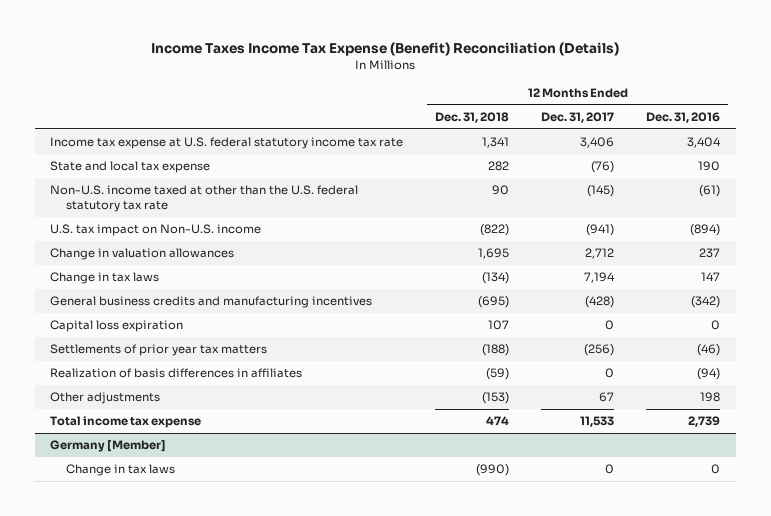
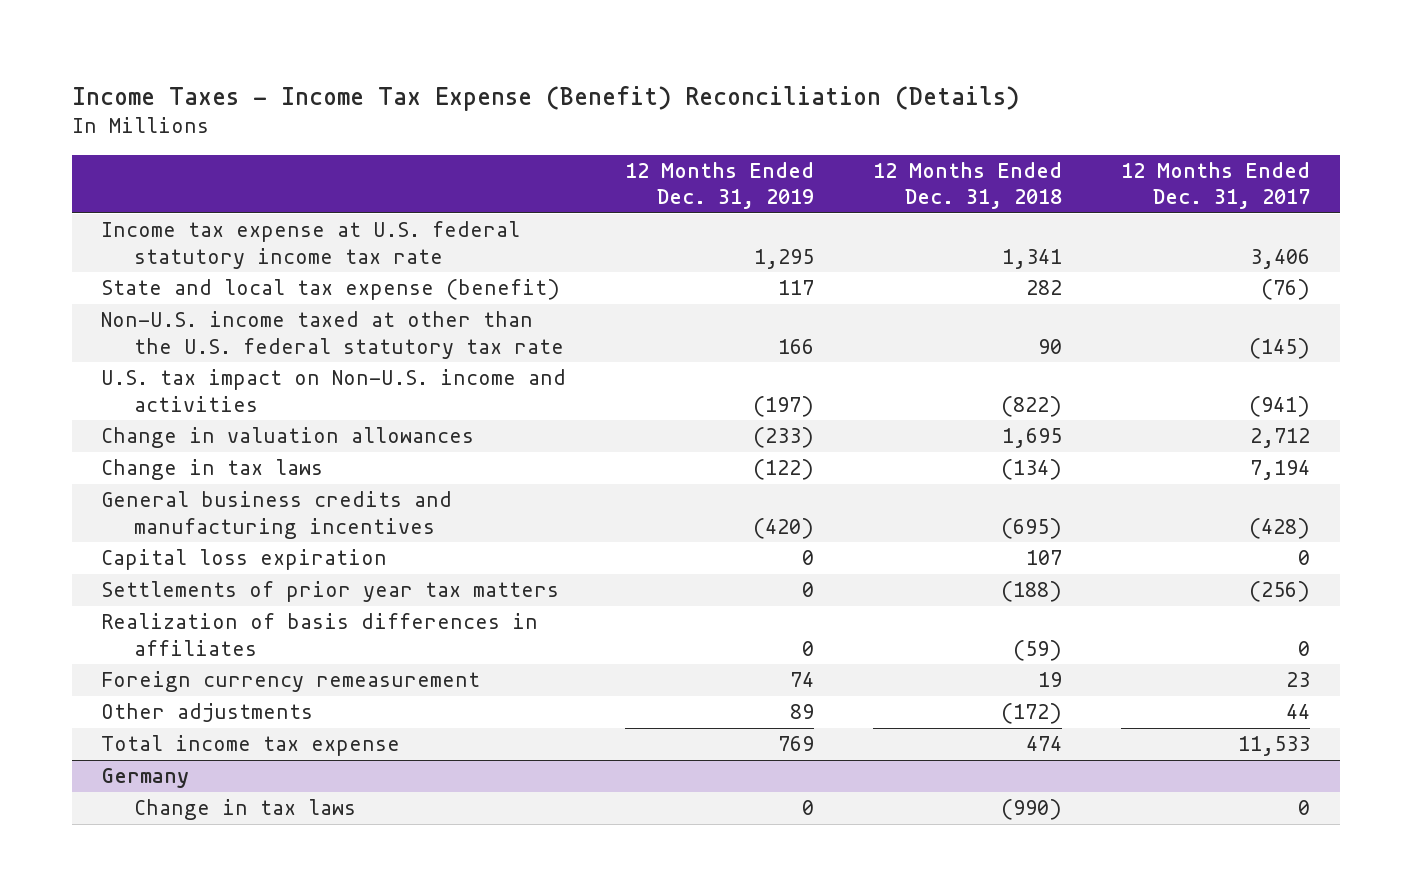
- Income Taxes Income Tax Expense (Benefit) Reconciliation (Details)
+ Income Taxes - Income Tax Expense (Benefit) Reconciliation (Details)
- | 12 Months Ended Dec. 31, 2018 | 12 Months Ended Dec. 31, 2017 | 12 Months Ended Dec. 31, 2016
+ | 12 Months Ended Dec. 31, 2019 | 12 Months Ended Dec. 31, 2018 | 12 Months Ended Dec. 31, 2017
- State and local tax expense | 282 | (76) | 190
+ State and local tax expense (benefit) | 117 | 282 | (76)
- U.S. tax impact on Non-U.S. income | (822) | (941) | (894)
+ U.S. tax impact on Non-U.S. income and activities | (197) | (822) | (941)
- Other adjustments | (153) | 67 | 198
+ Foreign currency remeasurement | 74 | 19 | 23
+ Other adjustments | 89 | (172) | 44
- Germany [Member]
+ Germany

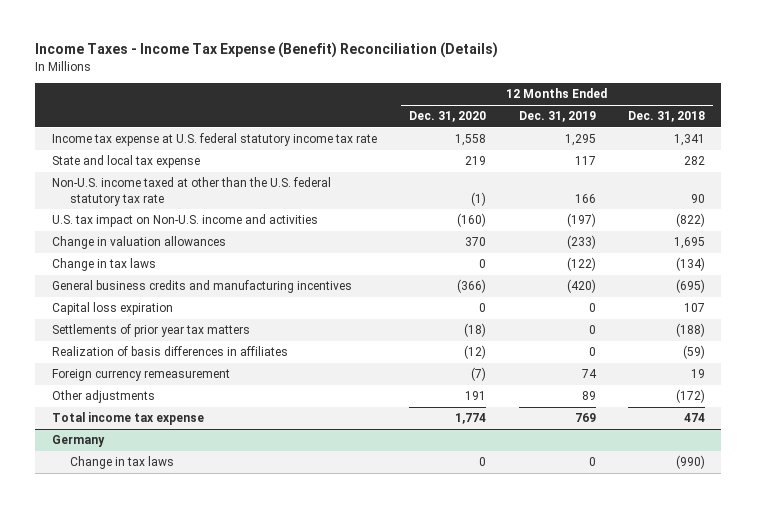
- | 12 Months Ended Dec. 31, 2019 | 12 Months Ended Dec. 31, 2018 | 12 Months Ended Dec. 31, 2017
+ | 12 Months Ended Dec. 31, 2020 | 12 Months Ended Dec. 31, 2019 | 12 Months Ended Dec. 31, 2018
- State and local tax expense (benefit) | 117 | 282 | (76)
+ State and local tax expense | 219 | 117 | 282

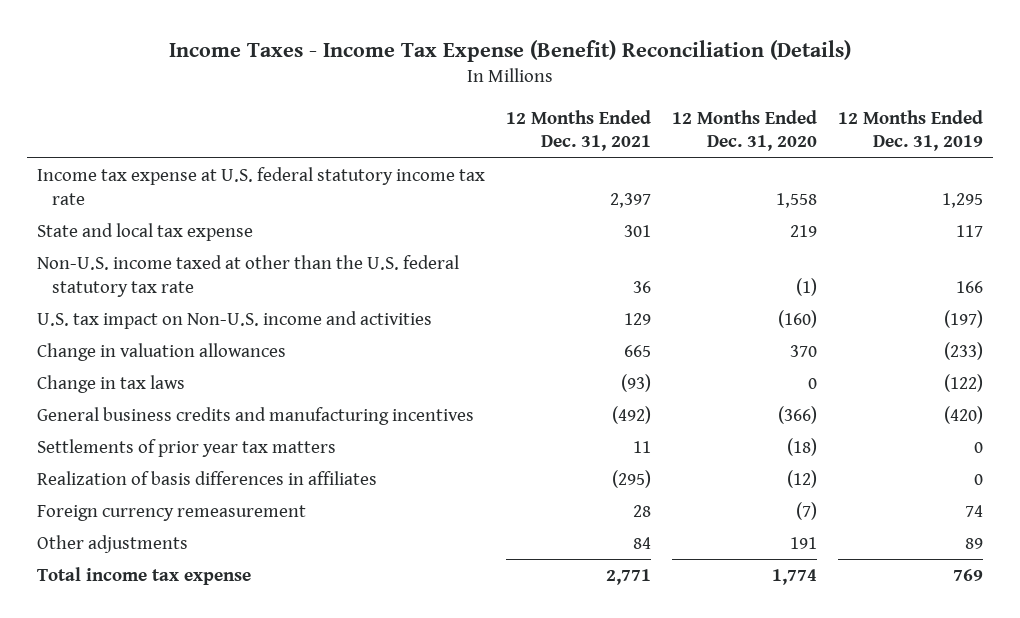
- | 12 Months Ended Dec. 31, 2020 | 12 Months Ended Dec. 31, 2019 | 12 Months Ended Dec. 31, 2018
+ | 12 Months Ended Dec. 31, 2021 | 12 Months Ended Dec. 31, 2020 | 12 Months Ended Dec. 31, 2019
- Capital loss expiration | 0 | 0 | 107
- Germany
- Change in tax laws | 0 | 0 | (990)

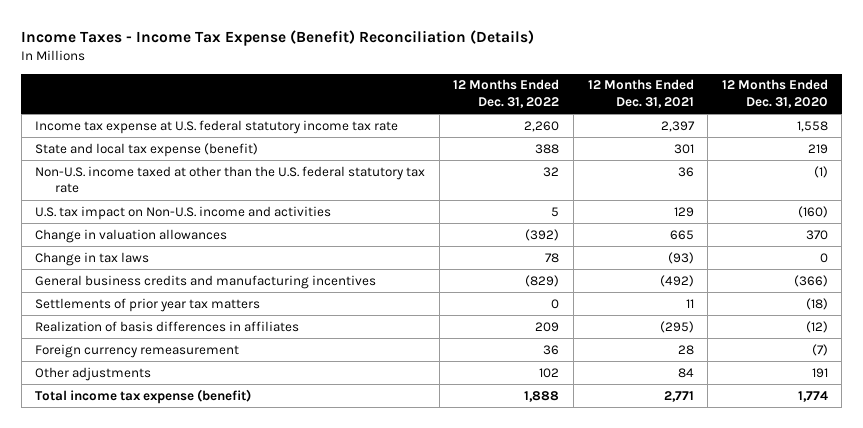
- | 12 Months Ended Dec. 31, 2021 | 12 Months Ended Dec. 31, 2020 | 12 Months Ended Dec. 31, 2019
+ | 12 Months Ended Dec. 31, 2022 | 12 Months Ended Dec. 31, 2021 | 12 Months Ended Dec. 31, 2020
- State and local tax expense | 301 | 219 | 117
+ State and local tax expense (benefit) | 388 | 301 | 219
- Total income tax expense | 2,771 | 1,774 | 769
+ Total income tax expense (benefit) | 1,888 | 2,771 | 1,774

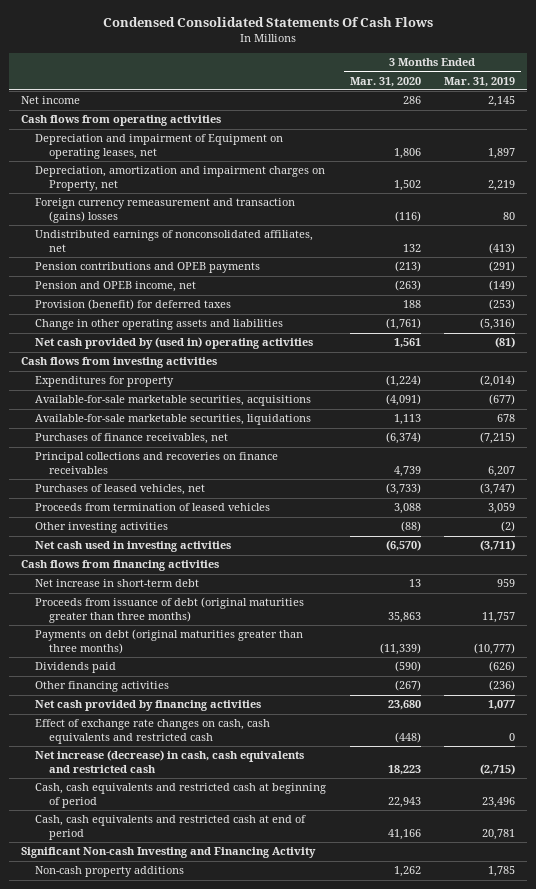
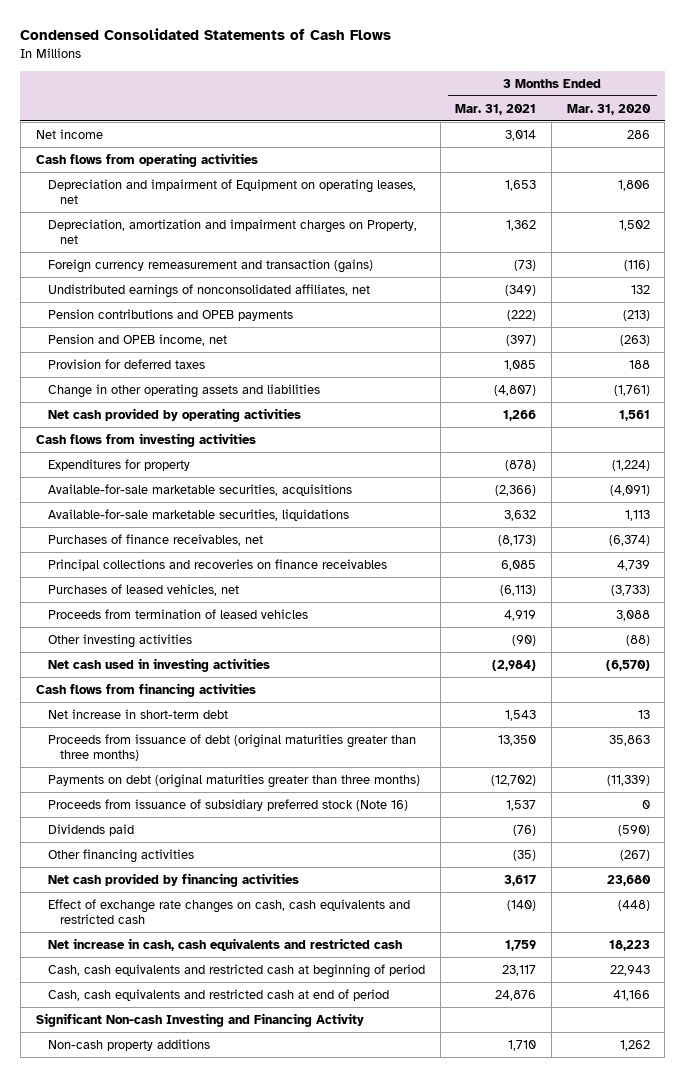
- Condensed Consolidated Statements Of Cash Flows
+ Condensed Consolidated Statements of Cash Flows
- | 3 Months Ended Mar. 31, 2020 | 3 Months Ended Mar. 31, 2019
+ | 3 Months Ended Mar. 31, 2021 | 3 Months Ended Mar. 31, 2020
- Foreign currency remeasurement and transaction (gains) losses | (116) | 80
+ Foreign currency remeasurement and transaction (gains) | (73) | (116)
- Provision (benefit) for deferred taxes | 188 | (253)
+ Provision for deferred taxes | 1,085 | 188
- Net cash provided by (used in) operating activities | 1,561 | (81)
+ Net cash provided by operating activities | 1,266 | 1,561
+ Proceeds from issuance of subsidiary preferred stock (Note 16) | 1,537 | 0
- Net increase (decrease) in cash, cash equivalents and restricted cash | 18,223 | (2,715)
+ Net increase in cash, cash equivalents and restricted cash | 1,759 | 18,223

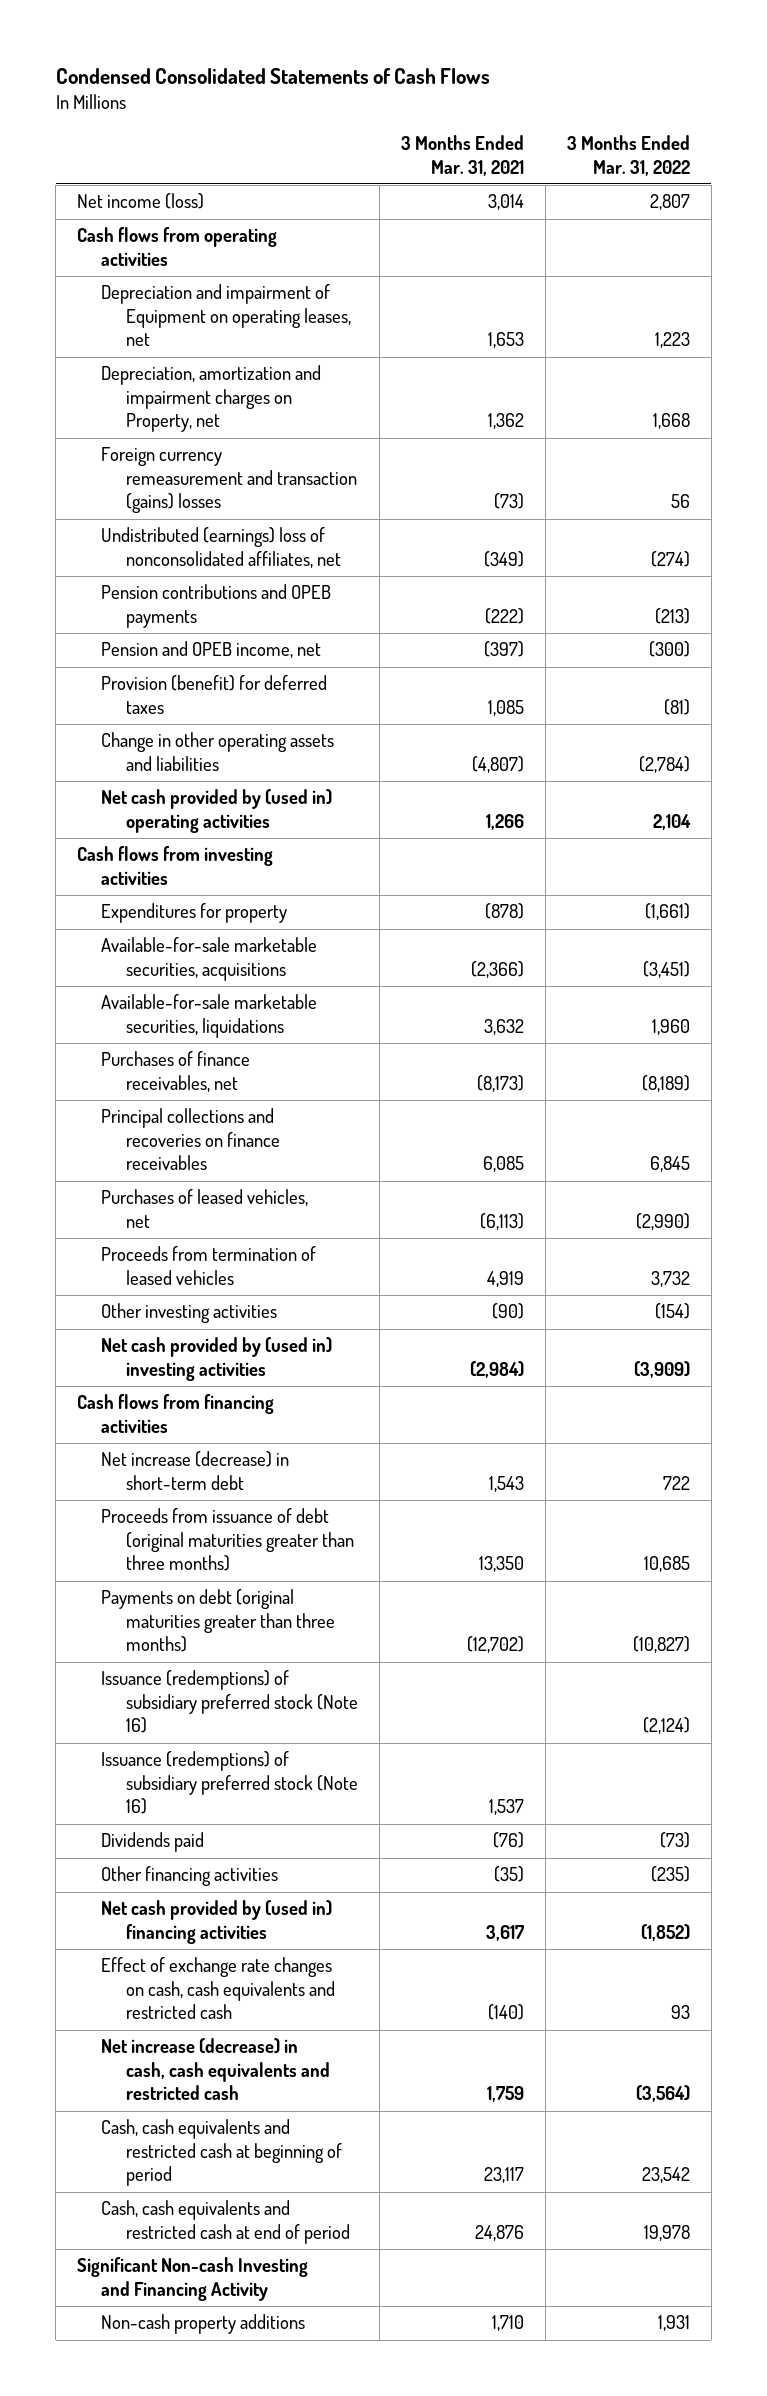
- | 3 Months Ended Mar. 31, 2021 | 3 Months Ended Mar. 31, 2020
+ | 3 Months Ended Mar. 31, 2021 | 3 Months Ended Mar. 31, 2022
- Net income | 3,014 | 286
+ Net income (loss) | 3,014 | 2,807
- Foreign currency remeasurement and transaction (gains) | (73) | (116)
- Undistributed earnings of nonconsolidated affiliates, net | (349) | 132
+ Foreign currency remeasurement and transaction (gains) losses | (73) | 56
+ Undistributed (earnings) loss of nonconsolidated affiliates, net | (349) | (274)
- Provision for deferred taxes | 1,085 | 188
+ Provision (benefit) for deferred taxes | 1,085 | (81)
- Net cash provided by operating activities | 1,266 | 1,561
+ Net cash provided by (used in) operating activities | 1,266 | 2,104
- Net cash used in investing activities | (2,984) | (6,570)
+ Net cash provided by (used in) investing activities | (2,984) | (3,909)
- Net increase in short-term debt | 1,543 | 13
+ Net increase (decrease) in short-term debt | 1,543 | 722
- Proceeds from issuance of subsidiary preferred stock (Note 16) | 1,537 | 0
+ Issuance (redemptions) of subsidiary preferred stock (Note 16) | | (2,124)
+ Issuance (redemptions) of subsidiary preferred stock (Note 16) | 1,537 |
- Net cash provided by financing activities | 3,617 | 23,680
+ Net cash provided by (used in) financing activities | 3,617 | (1,852)
- Net increase in cash, cash equivalents and restricted cash | 1,759 | 18,223
+ Net increase (decrease) in cash, cash equivalents and restricted cash | 1,759 | (3,564)

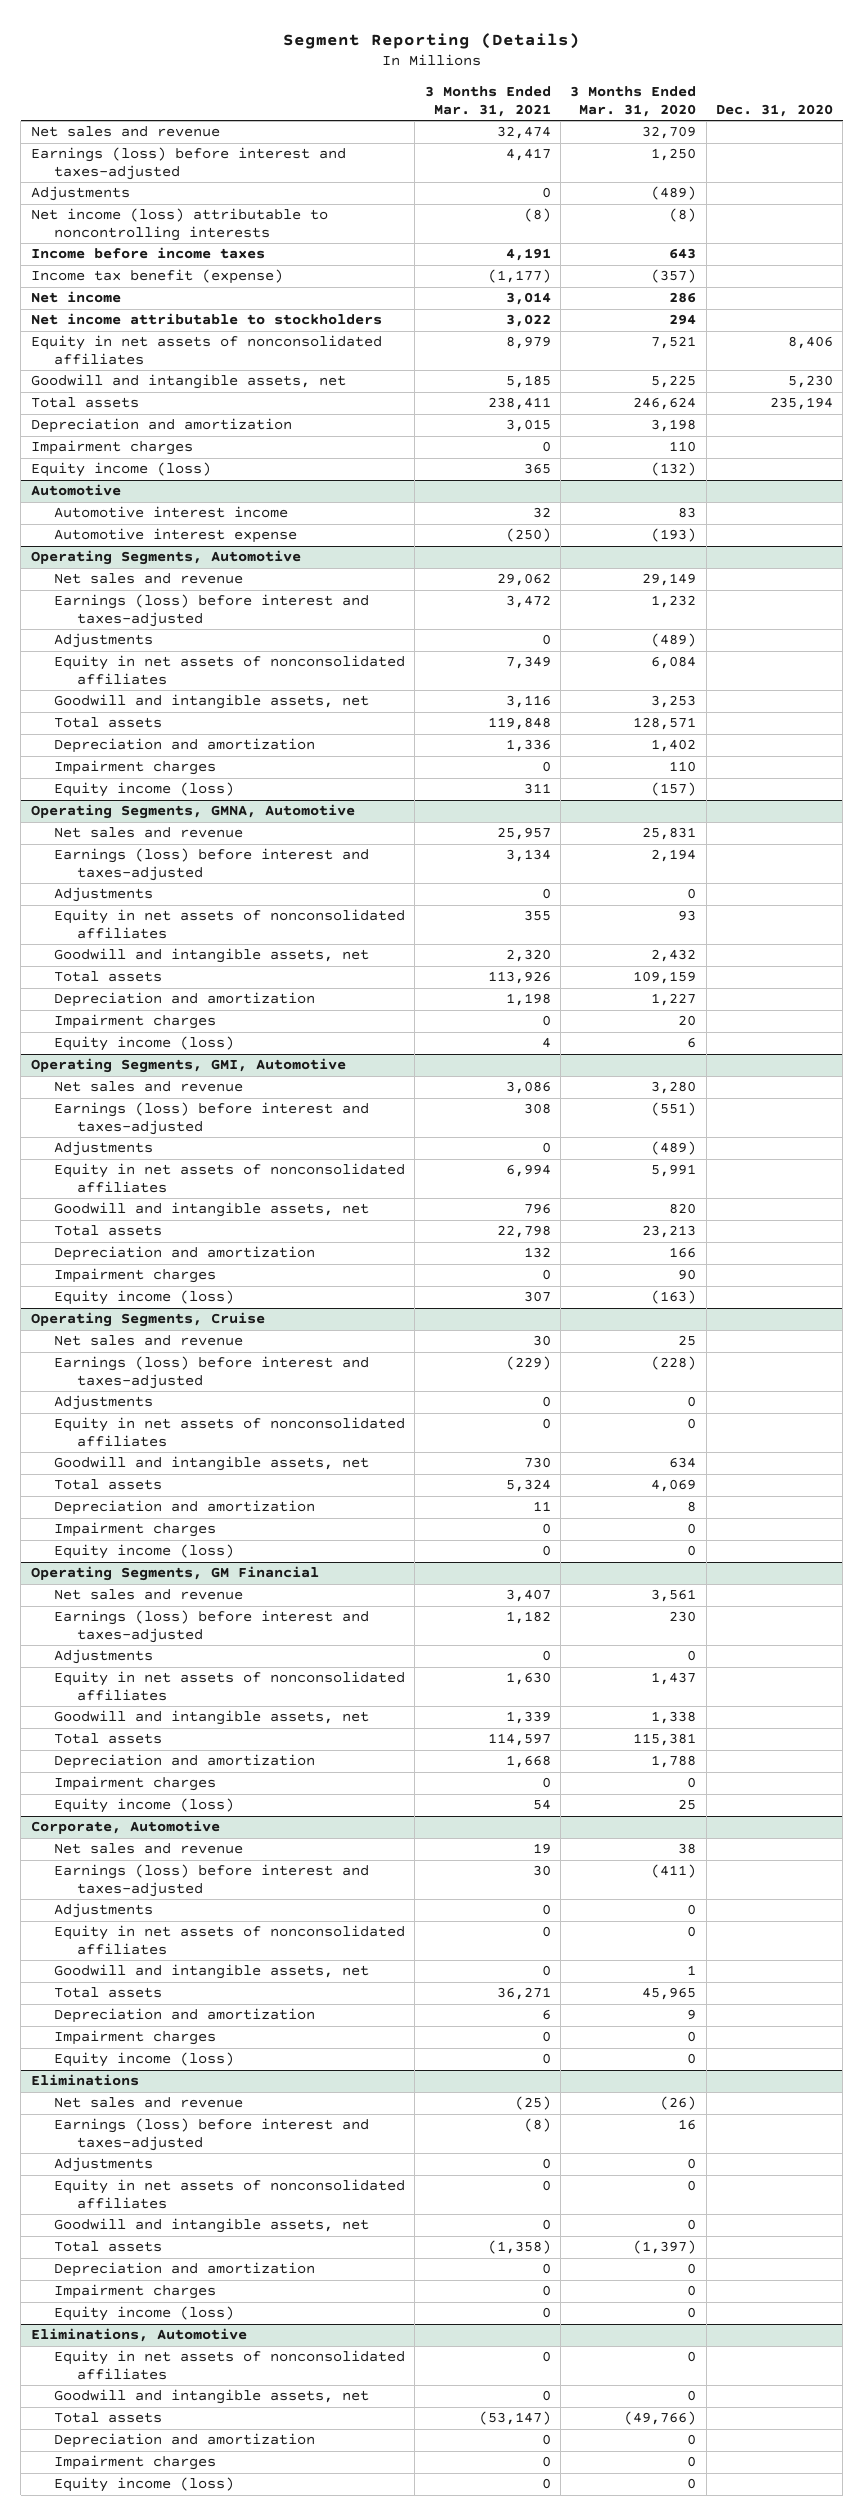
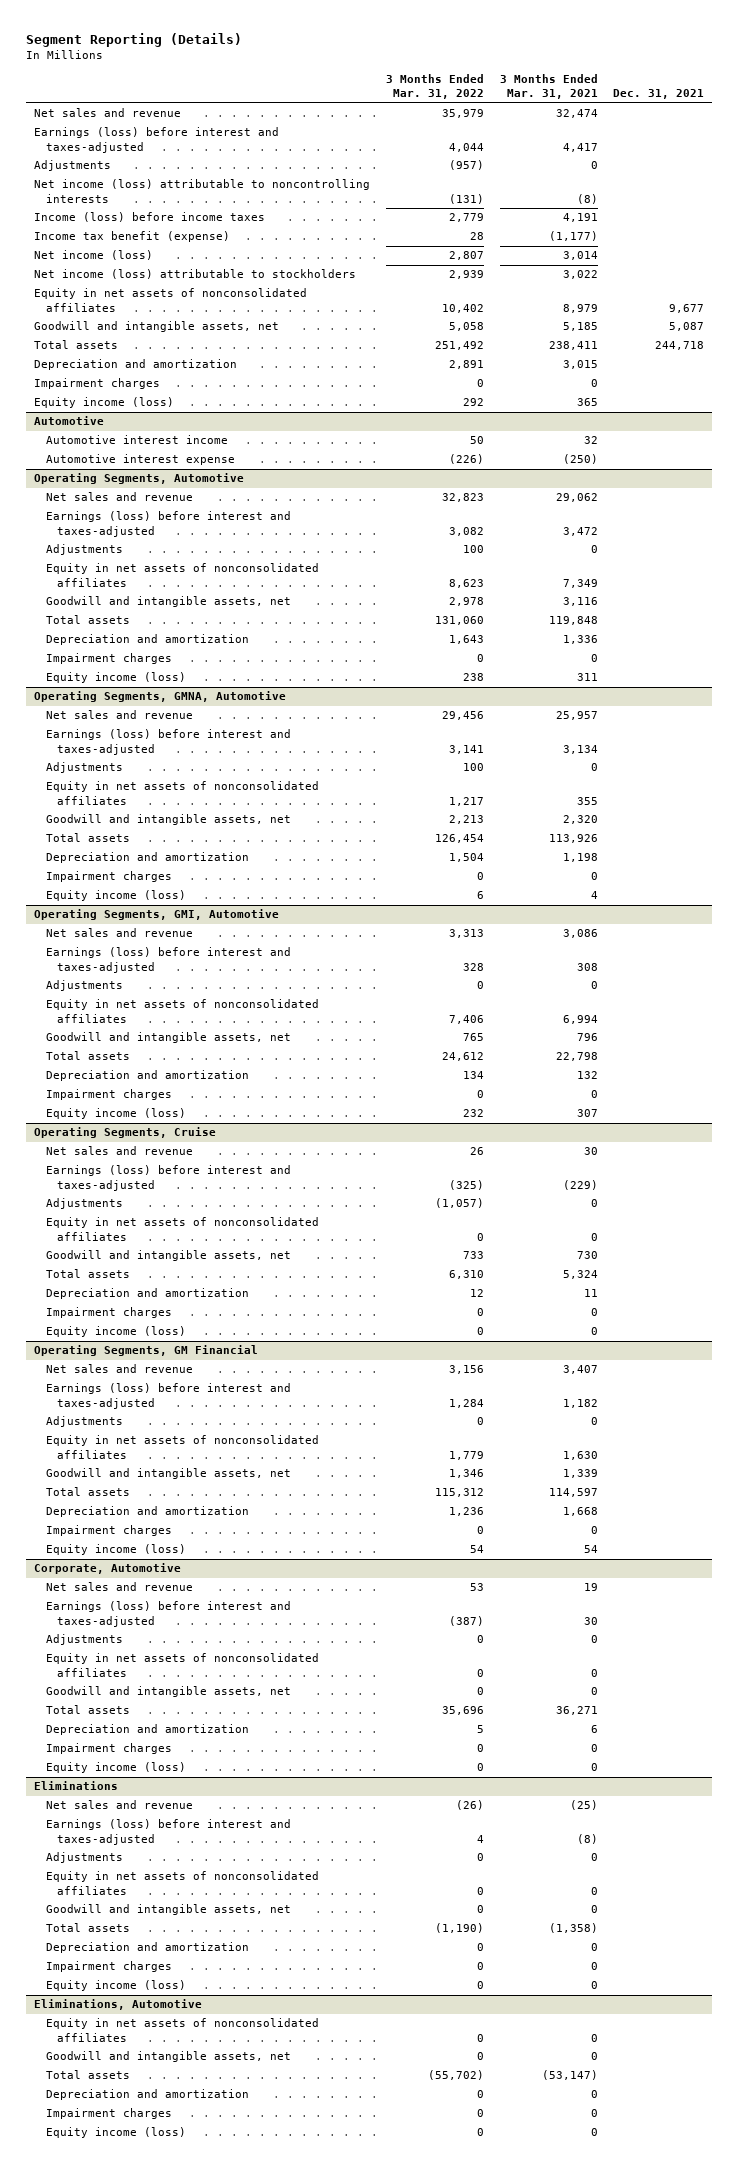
- | 3 Months Ended Mar. 31, 2021 | 3 Months Ended Mar. 31, 2020 | Dec. 31, 2020
+ | 3 Months Ended Mar. 31, 2022 | 3 Months Ended Mar. 31, 2021 | Dec. 31, 2021
- Income before income taxes | 4,191 | 643 |
+ Income (loss) before income taxes | 2,779 | 4,191 |
- Net income | 3,014 | 286 |
- Net income attributable to stockholders | 3,022 | 294 |
+ Net income (loss) | 2,807 | 3,014 |
+ Net income (loss) attributable to stockholders | 2,939 | 3,022 |

